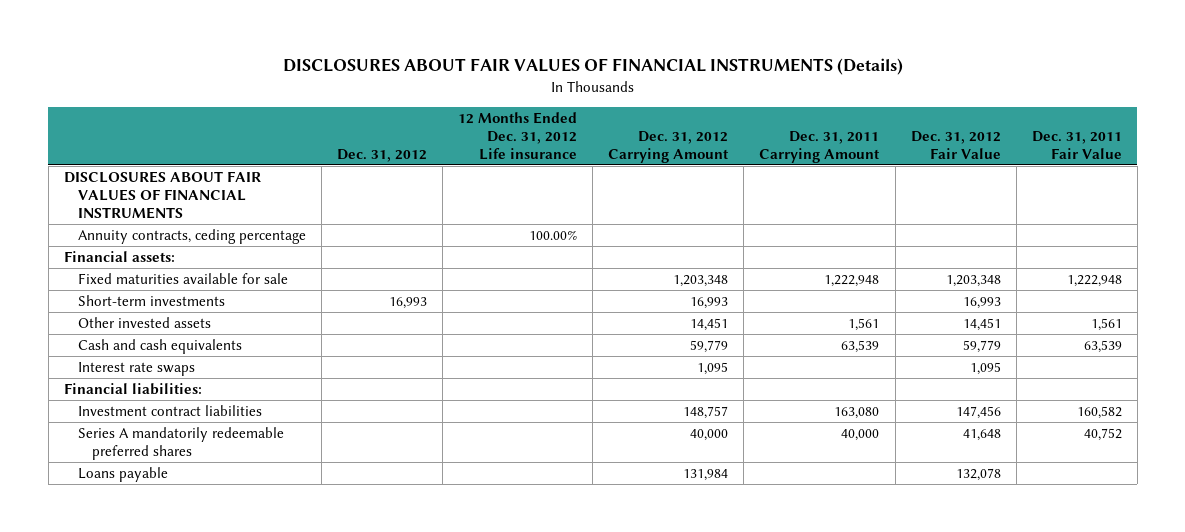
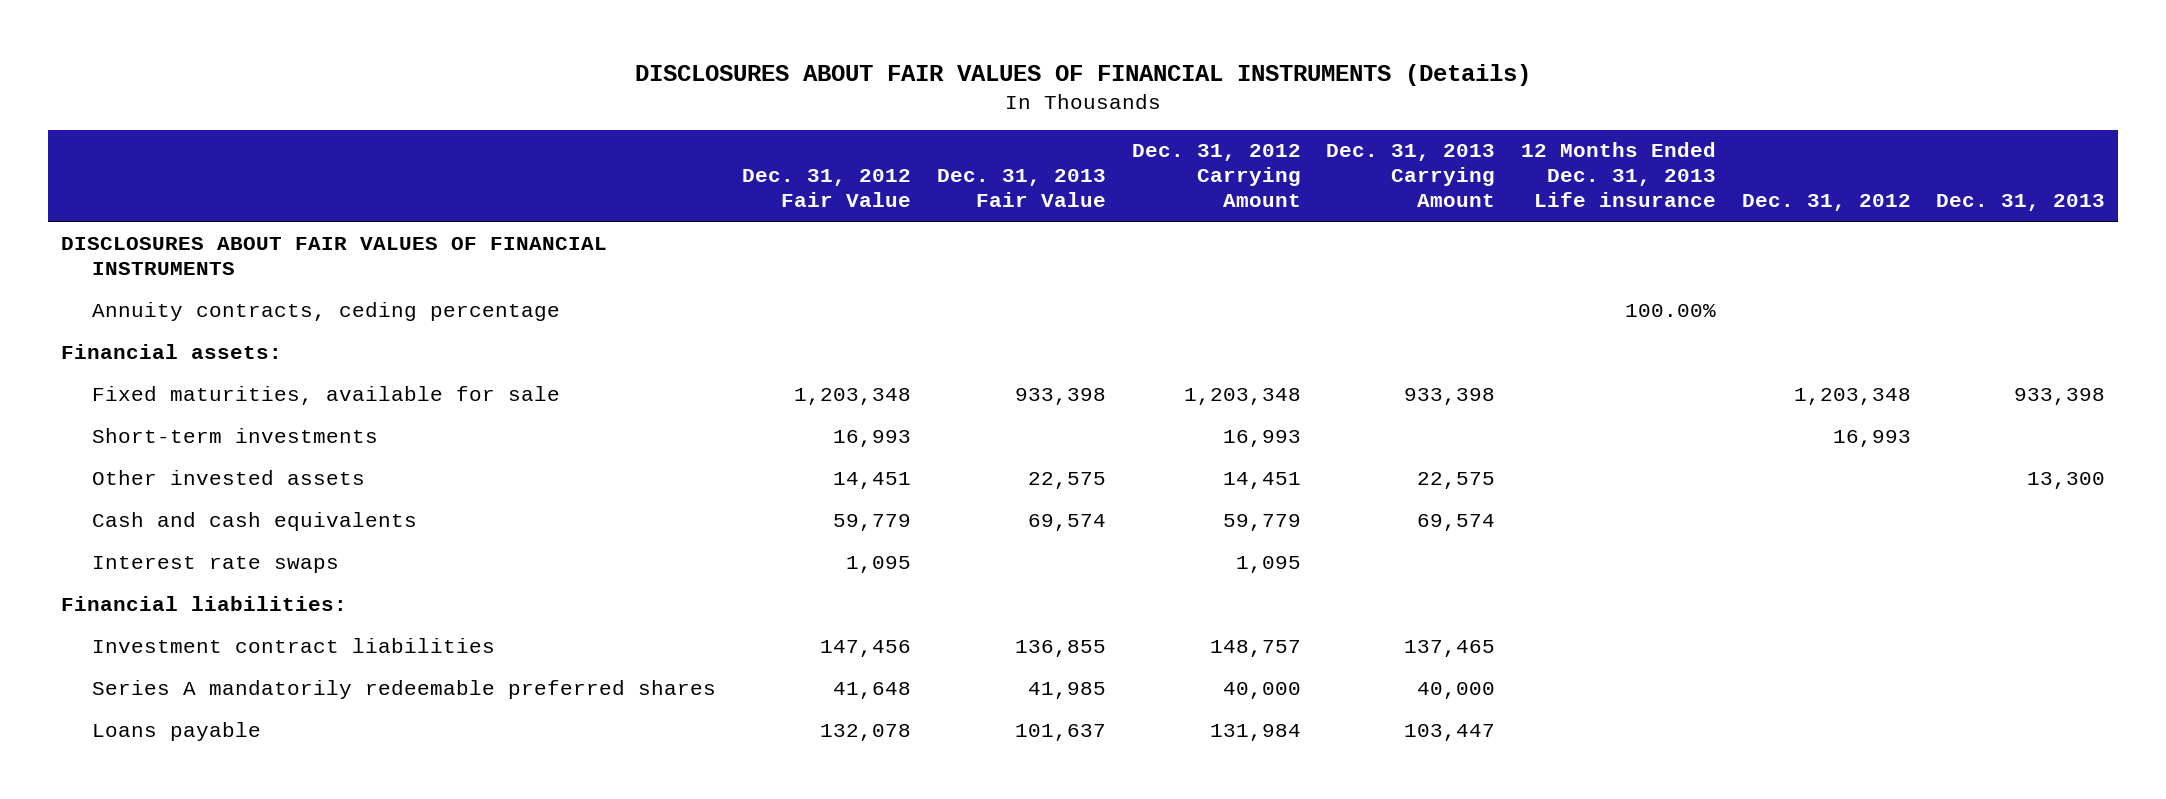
- | Dec. 31, 2012 | 12 Months Ended Dec. 31, 2012 Life insurance | Dec. 31, 2012 Carrying Amount | Dec. 31, 2011 Carrying Amount | Dec. 31, 2012 Fair Value | Dec. 31, 2011 Fair Value
+ | Dec. 31, 2012 Fair Value | Dec. 31, 2013 Fair Value | Dec. 31, 2012 Carrying Amount | Dec. 31, 2013 Carrying Amount | 12 Months Ended Dec. 31, 2013 Life insurance | Dec. 31, 2012 | Dec. 31, 2013
- Fixed maturities available for sale | | | 1,203,348 | 1,222,948 | 1,203,348 | 1,222,948
+ Fixed maturities, available for sale | 1,203,348 | 933,398 | 1,203,348 | 933,398 | | 1,203,348 | 933,398

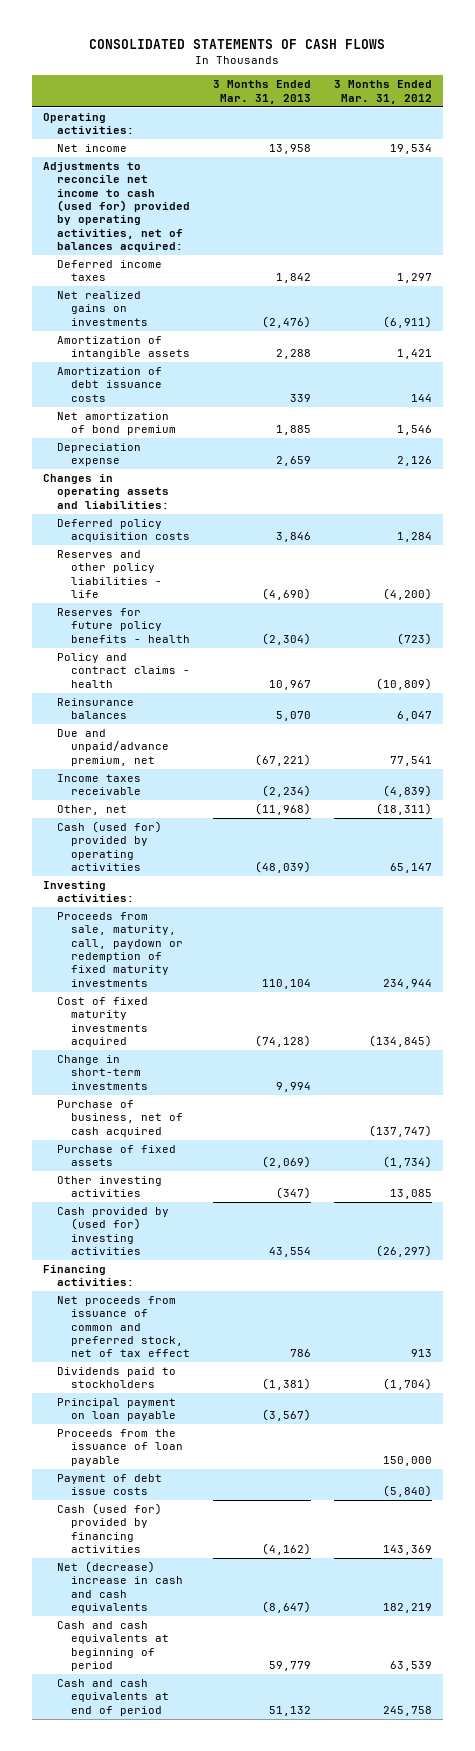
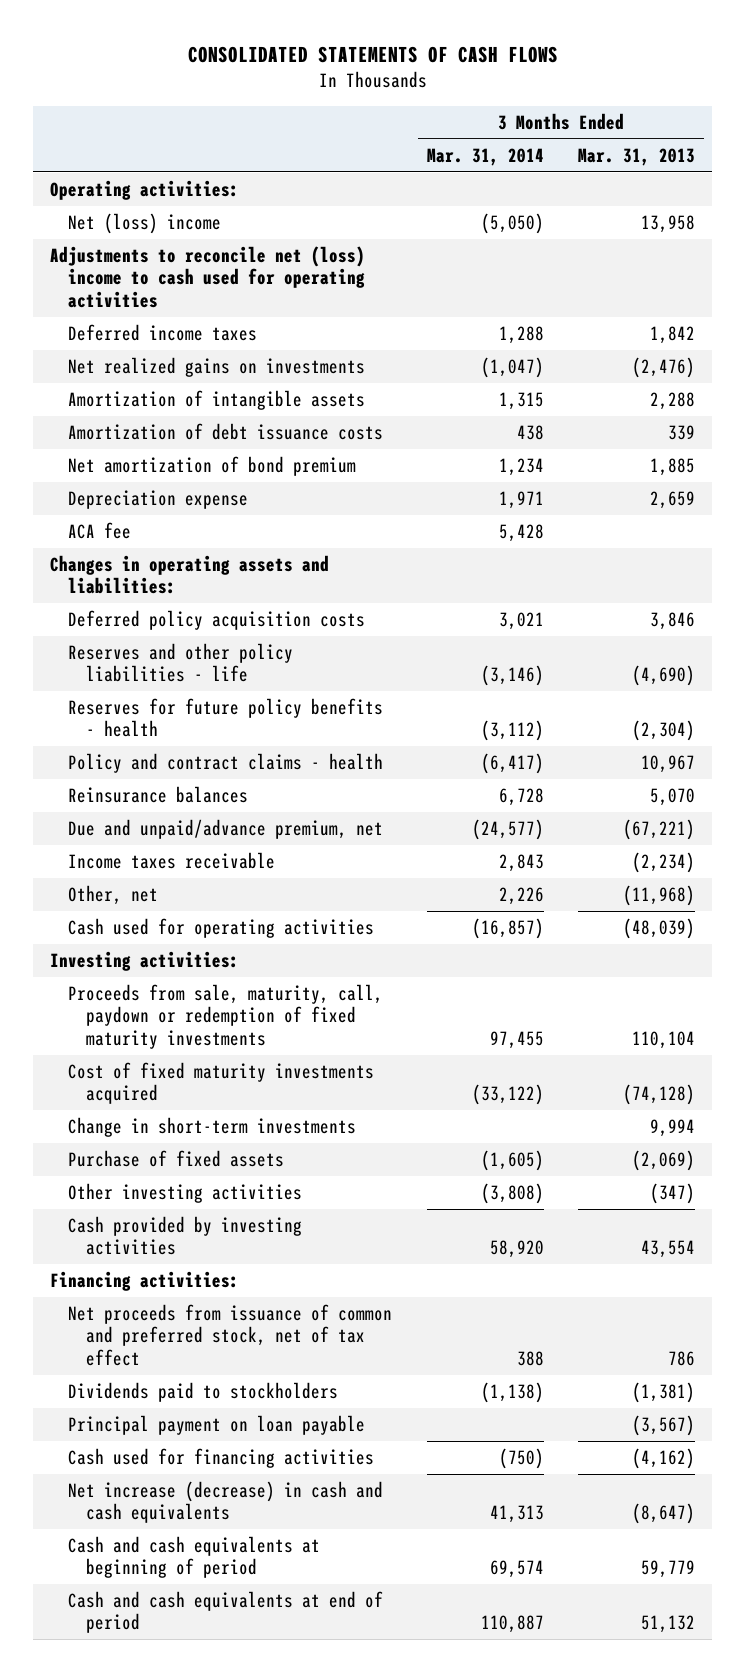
- | 3 Months Ended Mar. 31, 2013 | 3 Months Ended Mar. 31, 2012
+ | 3 Months Ended Mar. 31, 2014 | 3 Months Ended Mar. 31, 2013
- Net income | 13,958 | 19,534
- Adjustments to reconcile net income to cash (used for) provided by operating activities, net of balances acquired:
+ Net (loss) income | (5,050) | 13,958
+ Adjustments to reconcile net (loss) income to cash used for operating activities
+ ACA fee | 5,428 |
- Cash (used for) provided by operating activities | (48,039) | 65,147
+ Cash used for operating activities | (16,857) | (48,039)
- Purchase of business, net of cash acquired | | (137,747)
- Cash provided by (used for) investing activities | 43,554 | (26,297)
+ Cash provided by investing activities | 58,920 | 43,554
- Proceeds from the issuance of loan payable | | 150,000
- Payment of debt issue costs | | (5,840)
- Cash (used for) provided by financing activities | (4,162) | 143,369
- Net (decrease) increase in cash and cash equivalents | (8,647) | 182,219
+ Cash used for financing activities | (750) | (4,162)
+ Net increase (decrease) in cash and cash equivalents | 41,313 | (8,647)

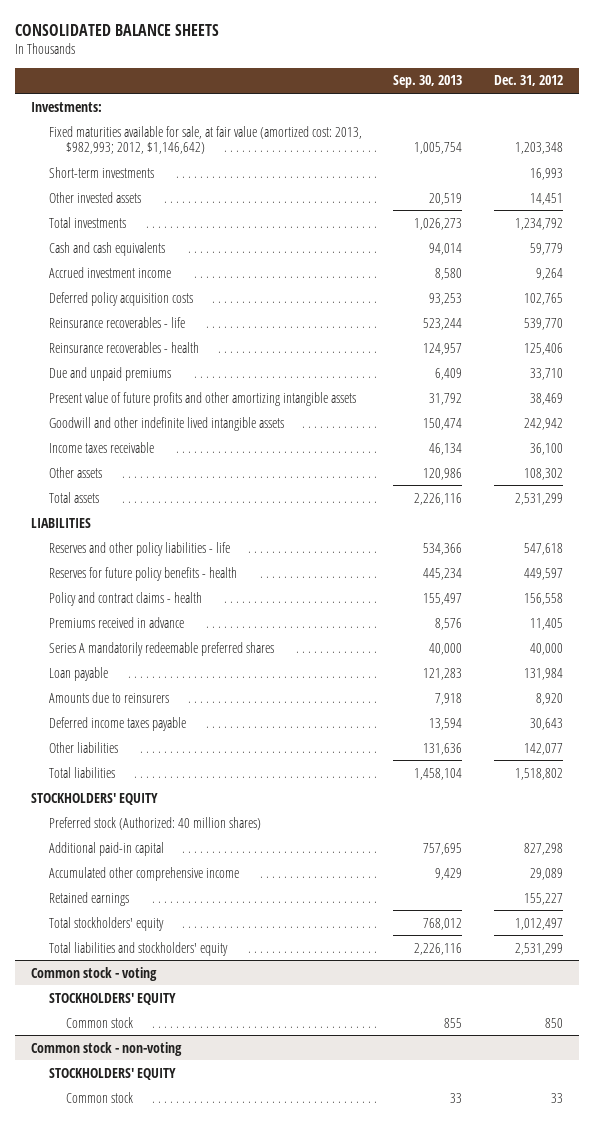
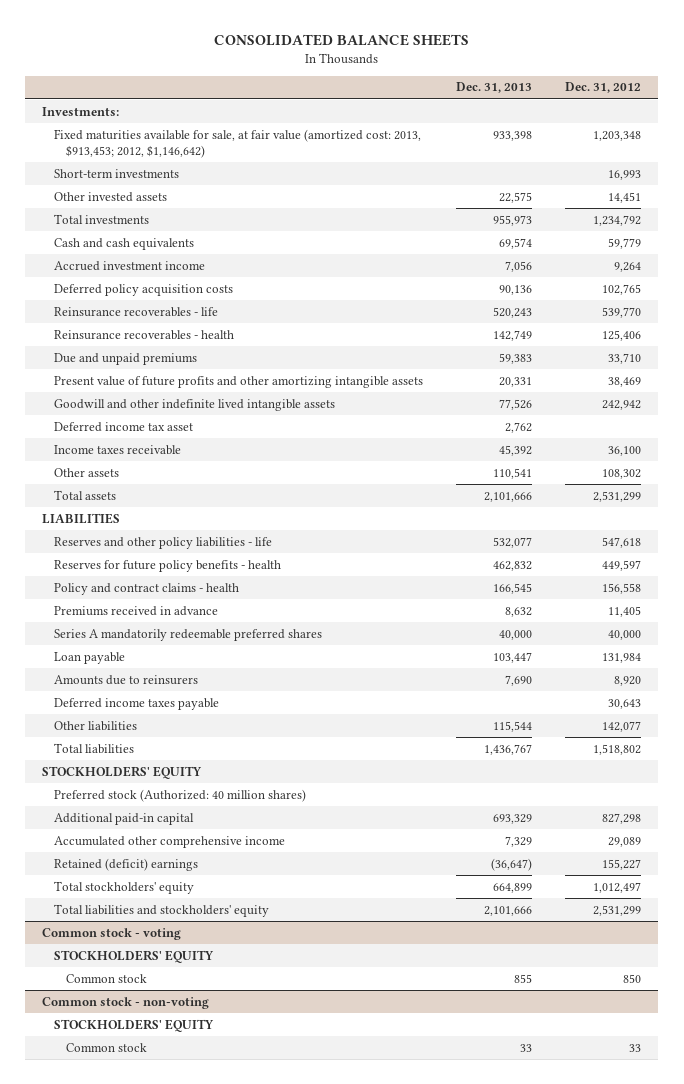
- | Sep. 30, 2013 | Dec. 31, 2012
+ | Dec. 31, 2013 | Dec. 31, 2012
- Fixed maturities available for sale, at fair value (amortized cost: 2013, $982,993; 2012, $1,146,642) | 1,005,754 | 1,203,348
+ Fixed maturities available for sale, at fair value (amortized cost: 2013, $913,453; 2012, $1,146,642) | 933,398 | 1,203,348
+ Deferred income tax asset | 2,762 |
- Retained earnings | | 155,227
+ Retained (deficit) earnings | (36,647) | 155,227

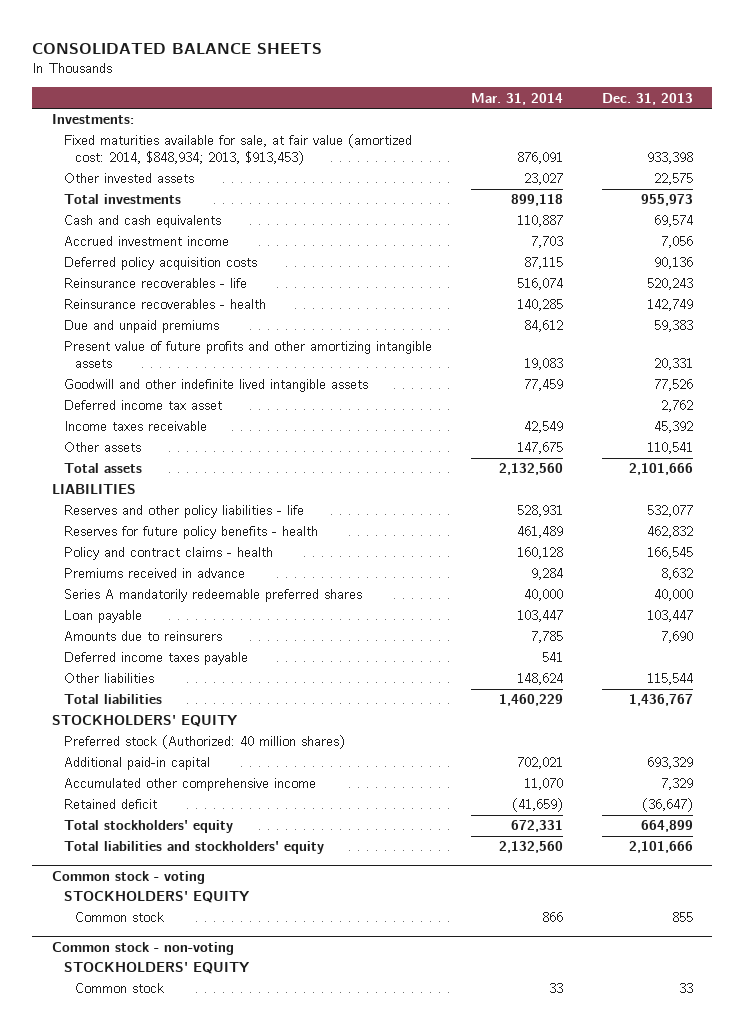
- | Dec. 31, 2013 | Dec. 31, 2012
+ | Mar. 31, 2014 | Dec. 31, 2013
- Fixed maturities available for sale, at fair value (amortized cost: 2013, $913,453; 2012, $1,146,642) | 933,398 | 1,203,348
- Short-term investments | | 16,993
+ Fixed maturities available for sale, at fair value (amortized cost: 2014, $848,934; 2013, $913,453) | 876,091 | 933,398
- Retained (deficit) earnings | (36,647) | 155,227
+ Retained deficit | (41,659) | (36,647)

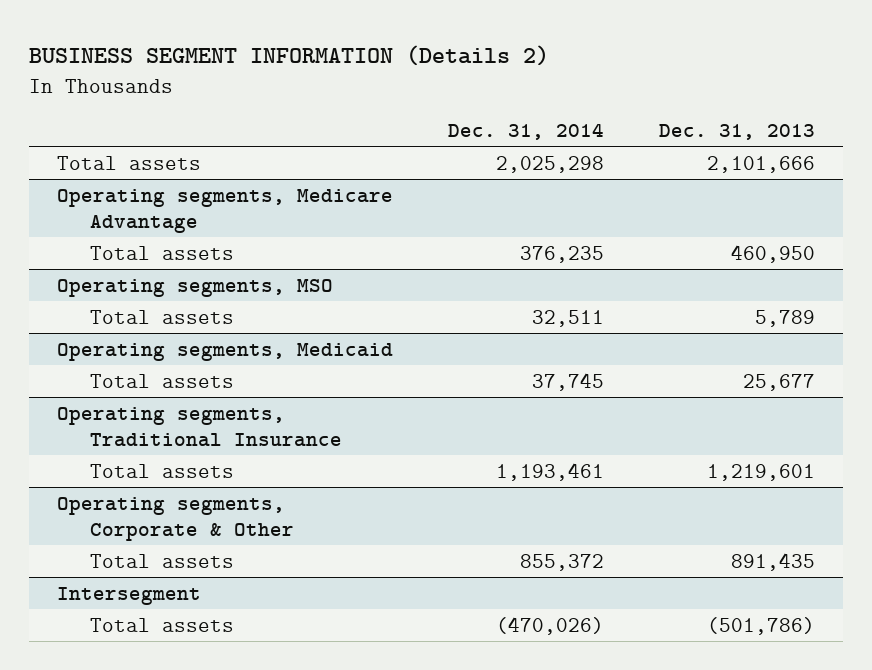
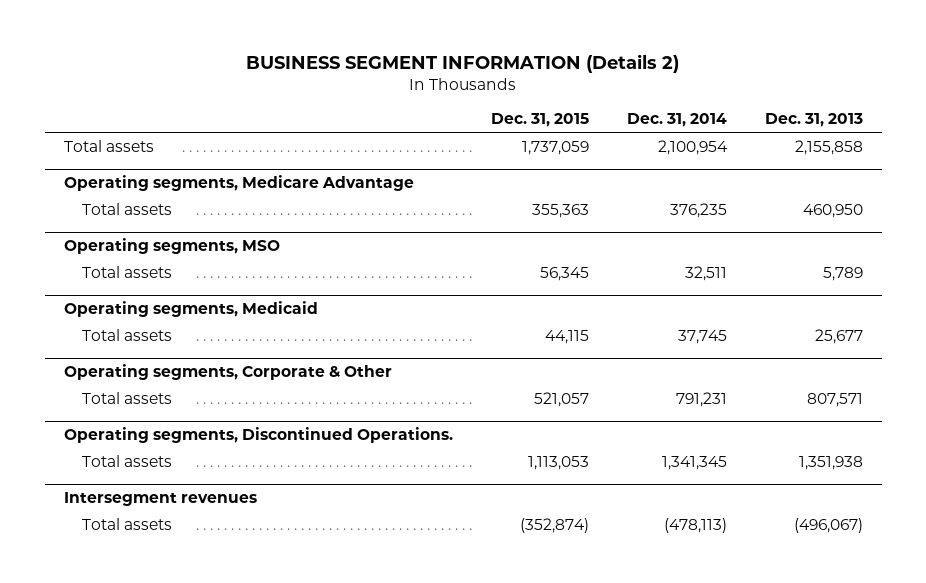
- | Dec. 31, 2014 | Dec. 31, 2013
+ | Dec. 31, 2015 | Dec. 31, 2014 | Dec. 31, 2013
- Total assets | 2,025,298 | 2,101,666
+ Total assets | 1,737,059 | 2,100,954 | 2,155,858
- Operating segments, Traditional Insurance
- Total assets | 1,193,461 | 1,219,601
@ Operating segments, Corporate & Other
- Total assets | 855,372 | 891,435
- Intersegment
- Total assets | (470,026) | (501,786)
@ Operating segments, Corporate & Other
+ Total assets | 521,057 | 791,231 | 807,571
+ Operating segments, Discontinued Operations.
+ Total assets | 1,113,053 | 1,341,345 | 1,351,938
+ Intersegment revenues
+ Total assets | (352,874) | (478,113) | (496,067)

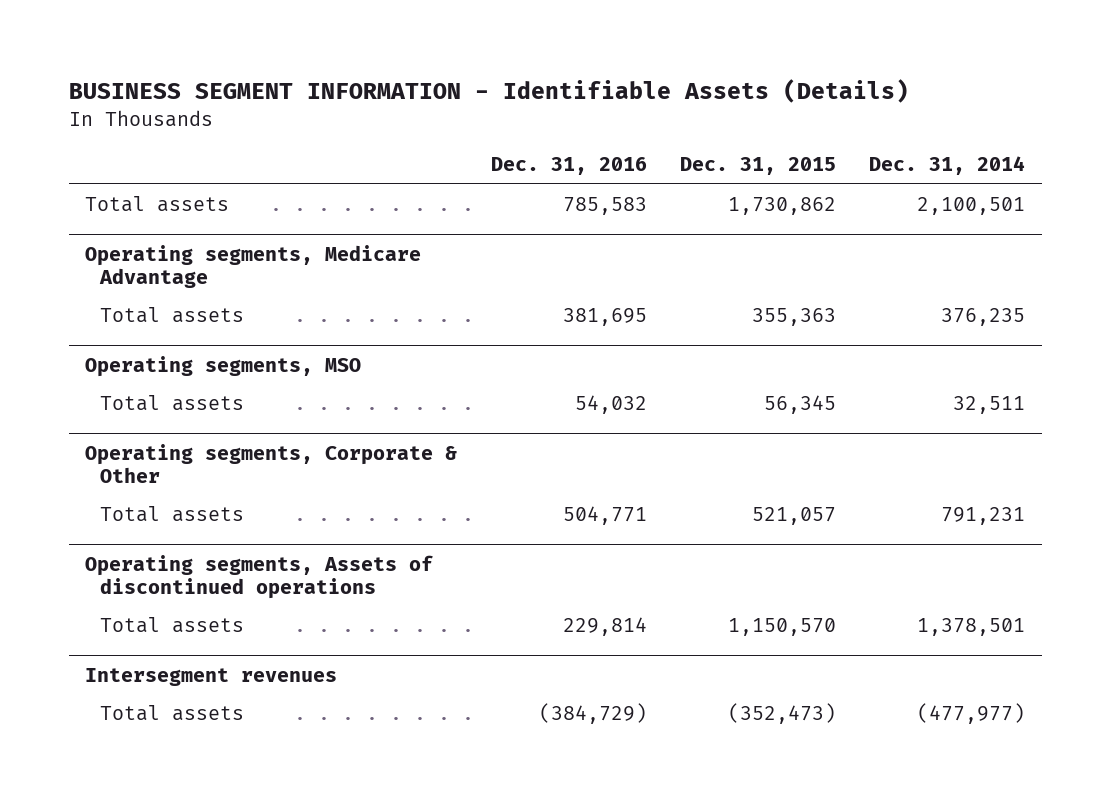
- BUSINESS SEGMENT INFORMATION (Details 2)
+ BUSINESS SEGMENT INFORMATION - Identifiable Assets (Details)
- | Dec. 31, 2015 | Dec. 31, 2014 | Dec. 31, 2013
+ | Dec. 31, 2016 | Dec. 31, 2015 | Dec. 31, 2014
- Total assets | 1,737,059 | 2,100,954 | 2,155,858
+ Total assets | 785,583 | 1,730,862 | 2,100,501
- Operating segments, Medicaid
- Total assets | 44,115 | 37,745 | 25,677
- Operating segments, Discontinued Operations.
- Total assets | 1,113,053 | 1,341,345 | 1,351,938
+ Operating segments, Assets of discontinued operations
+ Total assets | 229,814 | 1,150,570 | 1,378,501
@ Intersegment revenues
- Total assets | (352,874) | (478,113) | (496,067)
+ Total assets | (384,729) | (352,473) | (477,977)

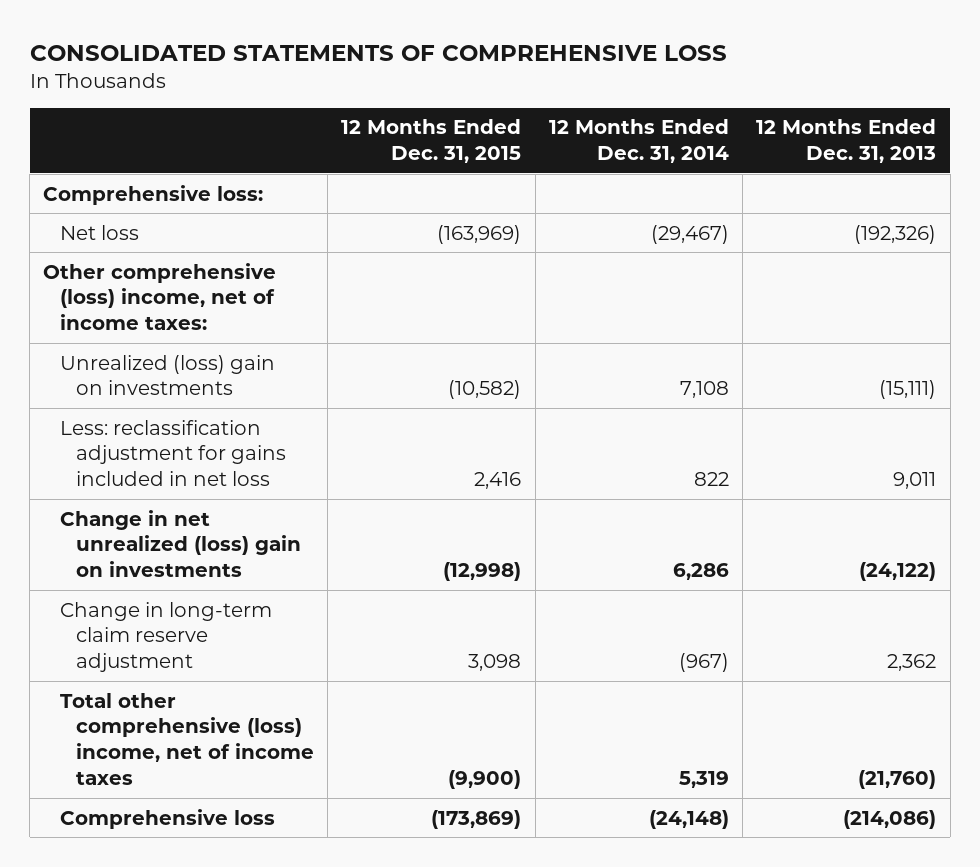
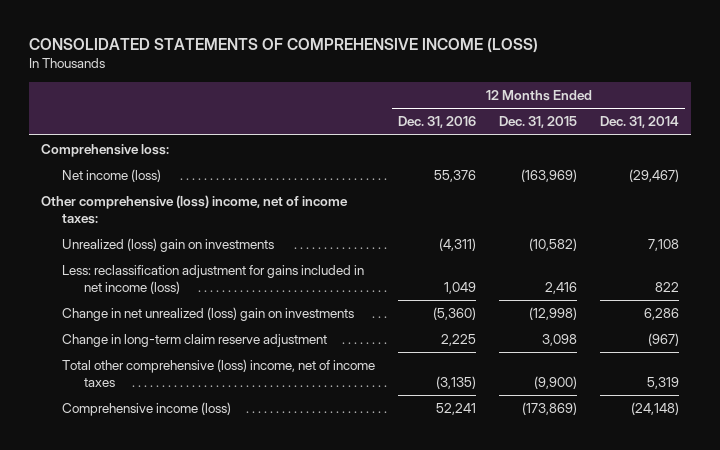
- CONSOLIDATED STATEMENTS OF COMPREHENSIVE LOSS
+ CONSOLIDATED STATEMENTS OF COMPREHENSIVE INCOME (LOSS)
- | 12 Months Ended Dec. 31, 2015 | 12 Months Ended Dec. 31, 2014 | 12 Months Ended Dec. 31, 2013
+ | 12 Months Ended Dec. 31, 2016 | 12 Months Ended Dec. 31, 2015 | 12 Months Ended Dec. 31, 2014
- Net loss | (163,969) | (29,467) | (192,326)
+ Net income (loss) | 55,376 | (163,969) | (29,467)
- Less: reclassification adjustment for gains included in net loss | 2,416 | 822 | 9,011
+ Less: reclassification adjustment for gains included in net income (loss) | 1,049 | 2,416 | 822
- Comprehensive loss | (173,869) | (24,148) | (214,086)
+ Comprehensive income (loss) | 52,241 | (173,869) | (24,148)

